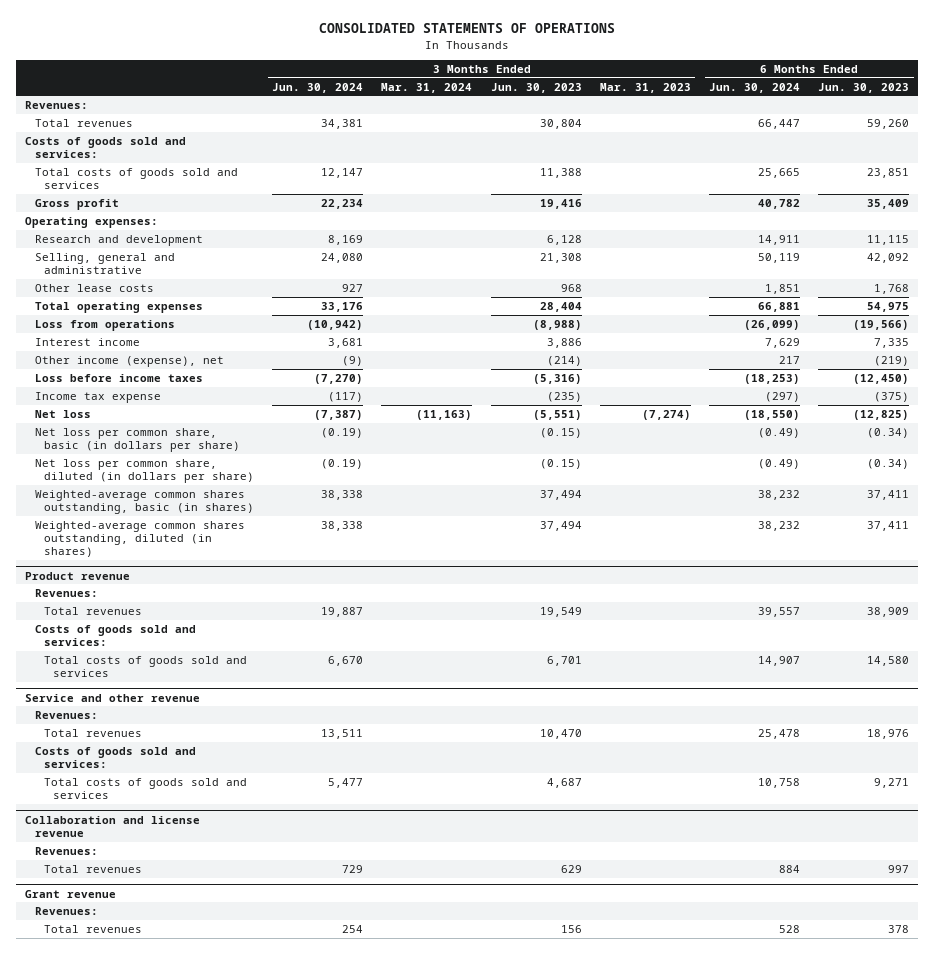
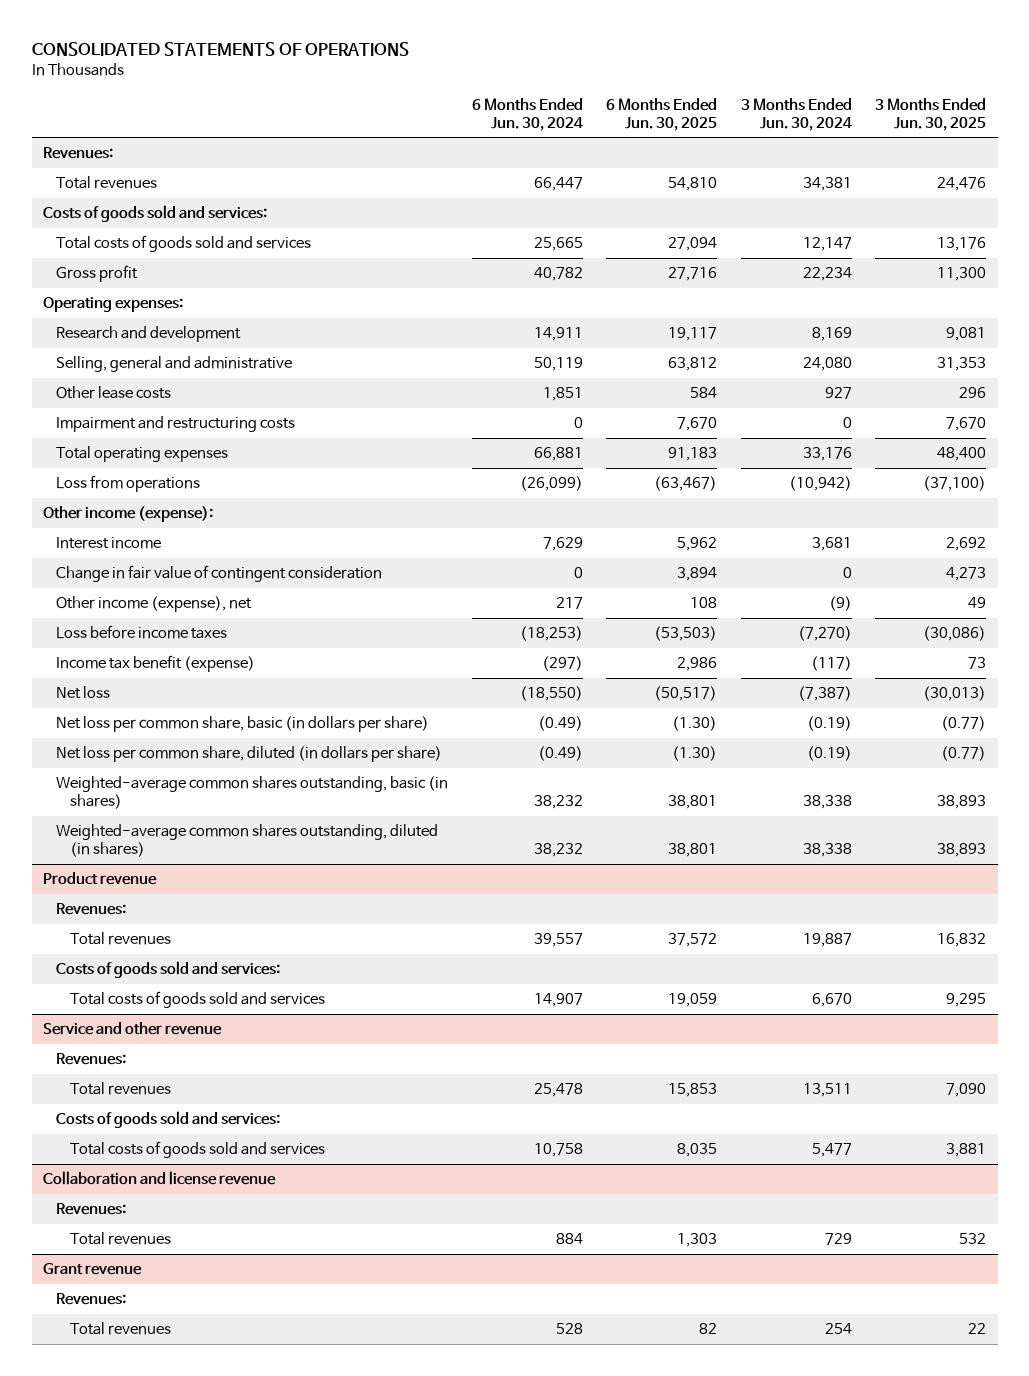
- | 3 Months Ended Jun. 30, 2024 | 3 Months Ended Mar. 31, 2024 | 3 Months Ended Jun. 30, 2023 | 3 Months Ended Mar. 31, 2023 | 6 Months Ended Jun. 30, 2024 | 6 Months Ended Jun. 30, 2023
+ | 6 Months Ended Jun. 30, 2024 | 6 Months Ended Jun. 30, 2025 | 3 Months Ended Jun. 30, 2024 | 3 Months Ended Jun. 30, 2025
+ Impairment and restructuring costs | 0 | 7,670 | 0 | 7,670
+ Other income (expense):
+ Change in fair value of contingent consideration | 0 | 3,894 | 0 | 4,273
- Income tax expense | (117) | | (235) | | (297) | (375)
+ Income tax benefit (expense) | (297) | 2,986 | (117) | 73

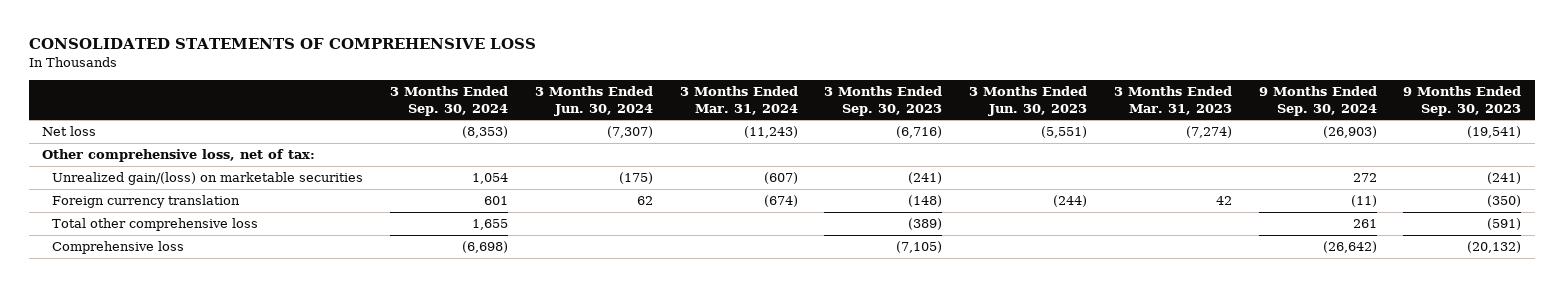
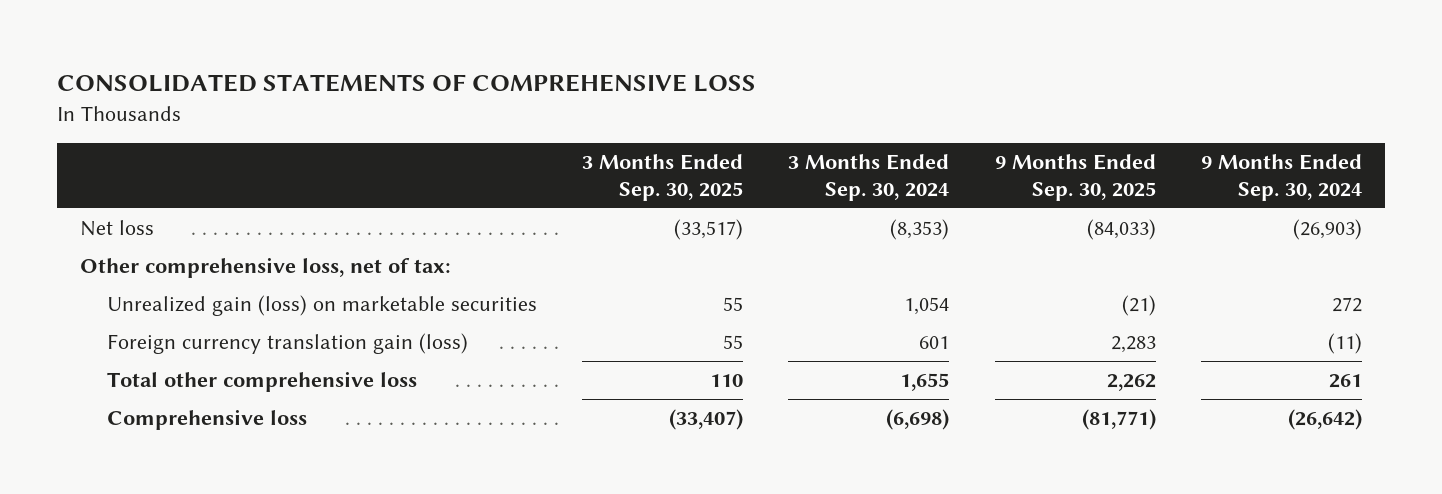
- | 3 Months Ended Sep. 30, 2024 | 3 Months Ended Jun. 30, 2024 | 3 Months Ended Mar. 31, 2024 | 3 Months Ended Sep. 30, 2023 | 3 Months Ended Jun. 30, 2023 | 3 Months Ended Mar. 31, 2023 | 9 Months Ended Sep. 30, 2024 | 9 Months Ended Sep. 30, 2023
+ | 3 Months Ended Sep. 30, 2025 | 3 Months Ended Sep. 30, 2024 | 9 Months Ended Sep. 30, 2025 | 9 Months Ended Sep. 30, 2024
- Unrealized gain/(loss) on marketable securities | 1,054 | (175) | (607) | (241) | | | 272 | (241)
- Foreign currency translation | 601 | 62 | (674) | (148) | (244) | 42 | (11) | (350)
+ Unrealized gain (loss) on marketable securities | 55 | 1,054 | (21) | 272
+ Foreign currency translation gain (loss) | 55 | 601 | 2,283 | (11)

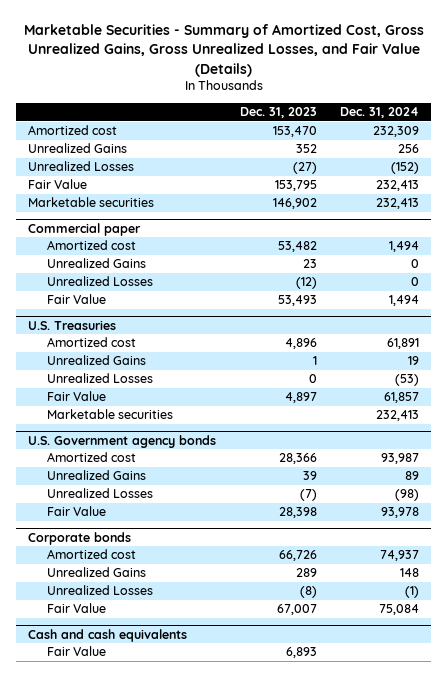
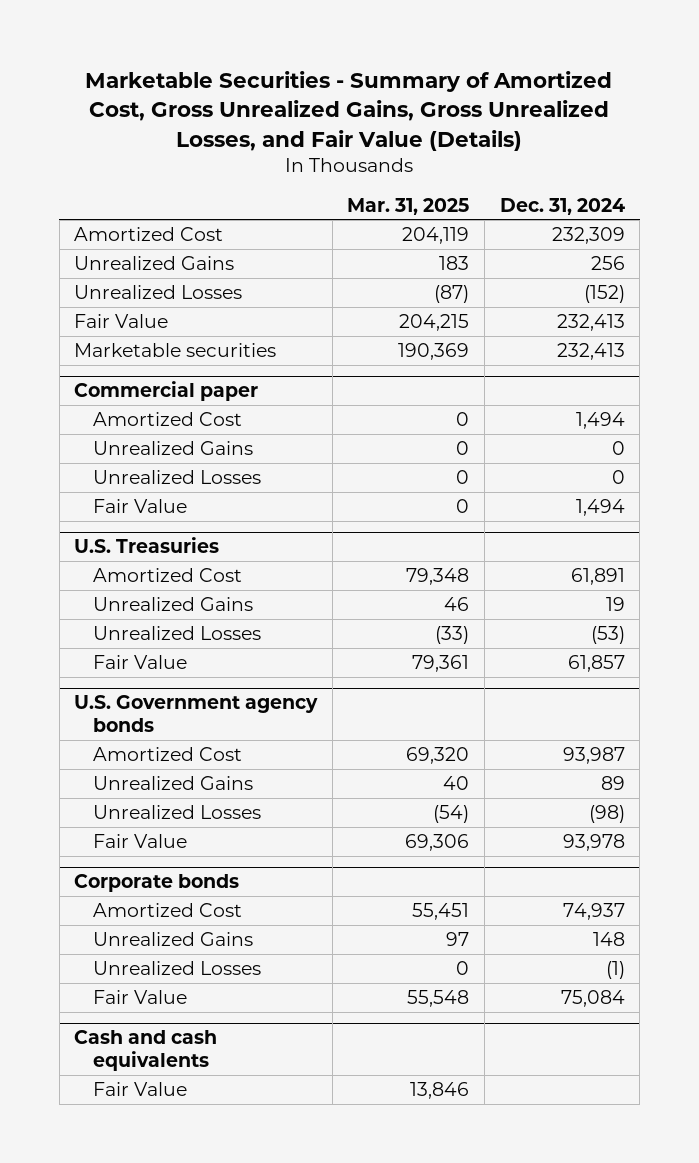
- | Dec. 31, 2023 | Dec. 31, 2024
+ | Mar. 31, 2025 | Dec. 31, 2024
- Amortized cost | 153,470 | 232,309
+ Amortized Cost | 204,119 | 232,309
@ Commercial paper
- Amortized cost | 53,482 | 1,494
+ Amortized Cost | 0 | 1,494
@ U.S. Treasuries
- Amortized cost | 4,896 | 61,891
+ Amortized Cost | 79,348 | 61,891
- Marketable securities | | 232,413
@ U.S. Government agency bonds
- Amortized cost | 28,366 | 93,987
+ Amortized Cost | 69,320 | 93,987
@ Corporate bonds
- Amortized cost | 66,726 | 74,937
+ Amortized Cost | 55,451 | 74,937

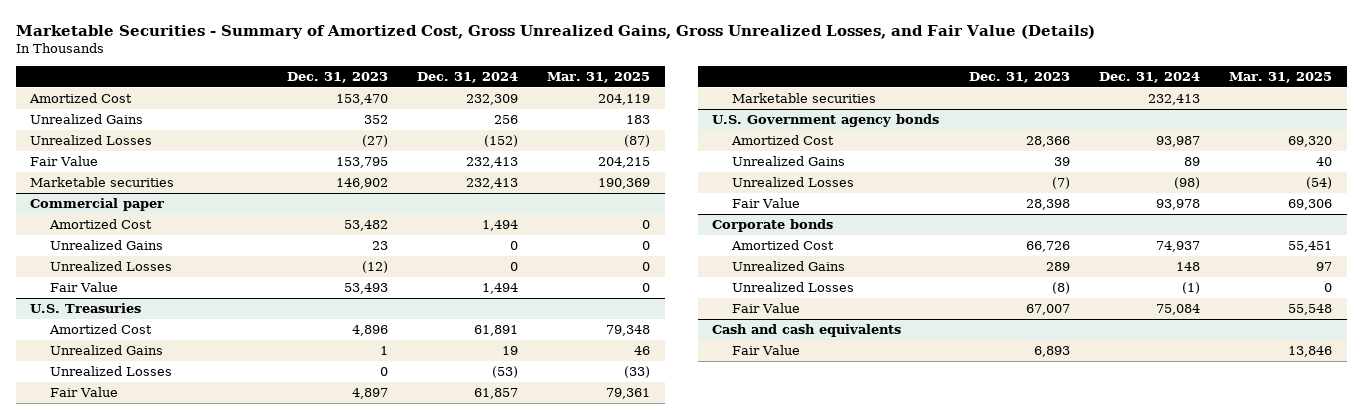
- | Mar. 31, 2025 | Dec. 31, 2024
+ | Dec. 31, 2023 | Dec. 31, 2024 | Mar. 31, 2025
@ U.S. Treasuries
+ Marketable securities | | 232,413 |

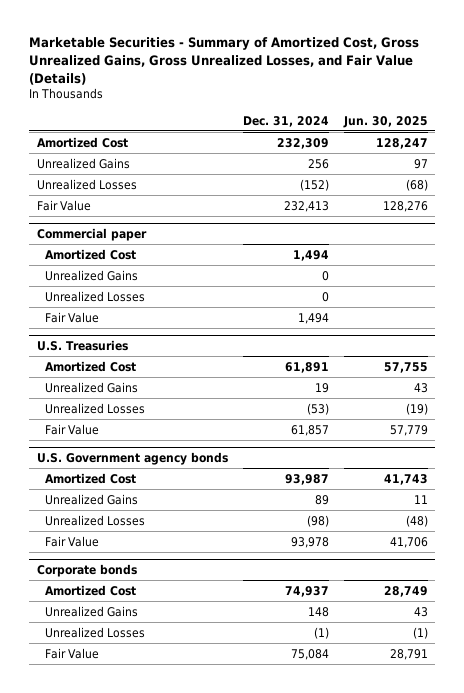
- | Dec. 31, 2023 | Dec. 31, 2024 | Mar. 31, 2025
+ | Dec. 31, 2024 | Jun. 30, 2025
- Marketable securities | 146,902 | 232,413 | 190,369
@ U.S. Treasuries
- Marketable securities | | 232,413 |
- Cash and cash equivalents
- Fair Value | 6,893 | | 13,846

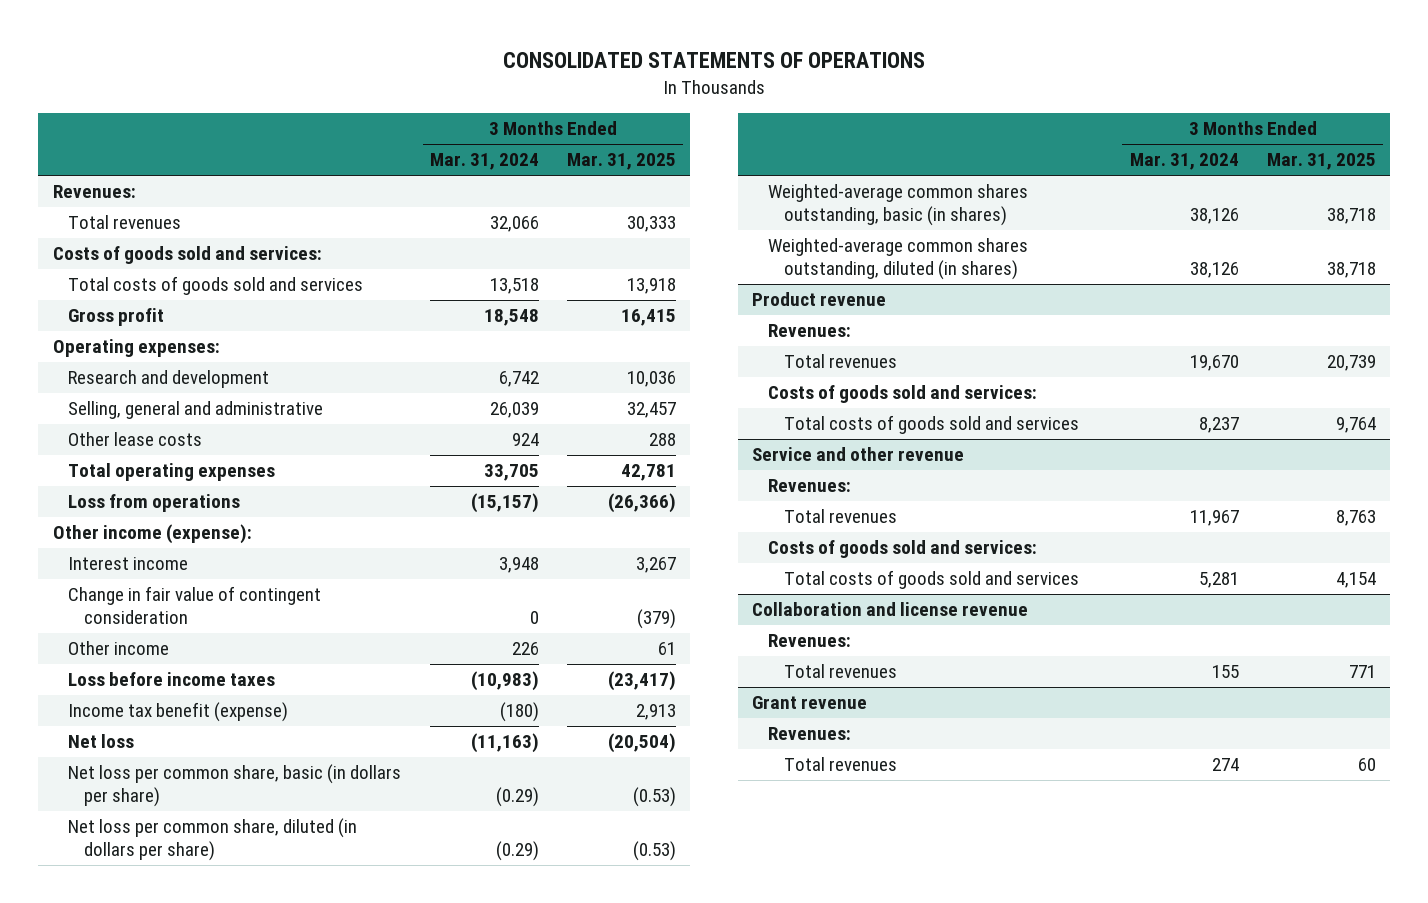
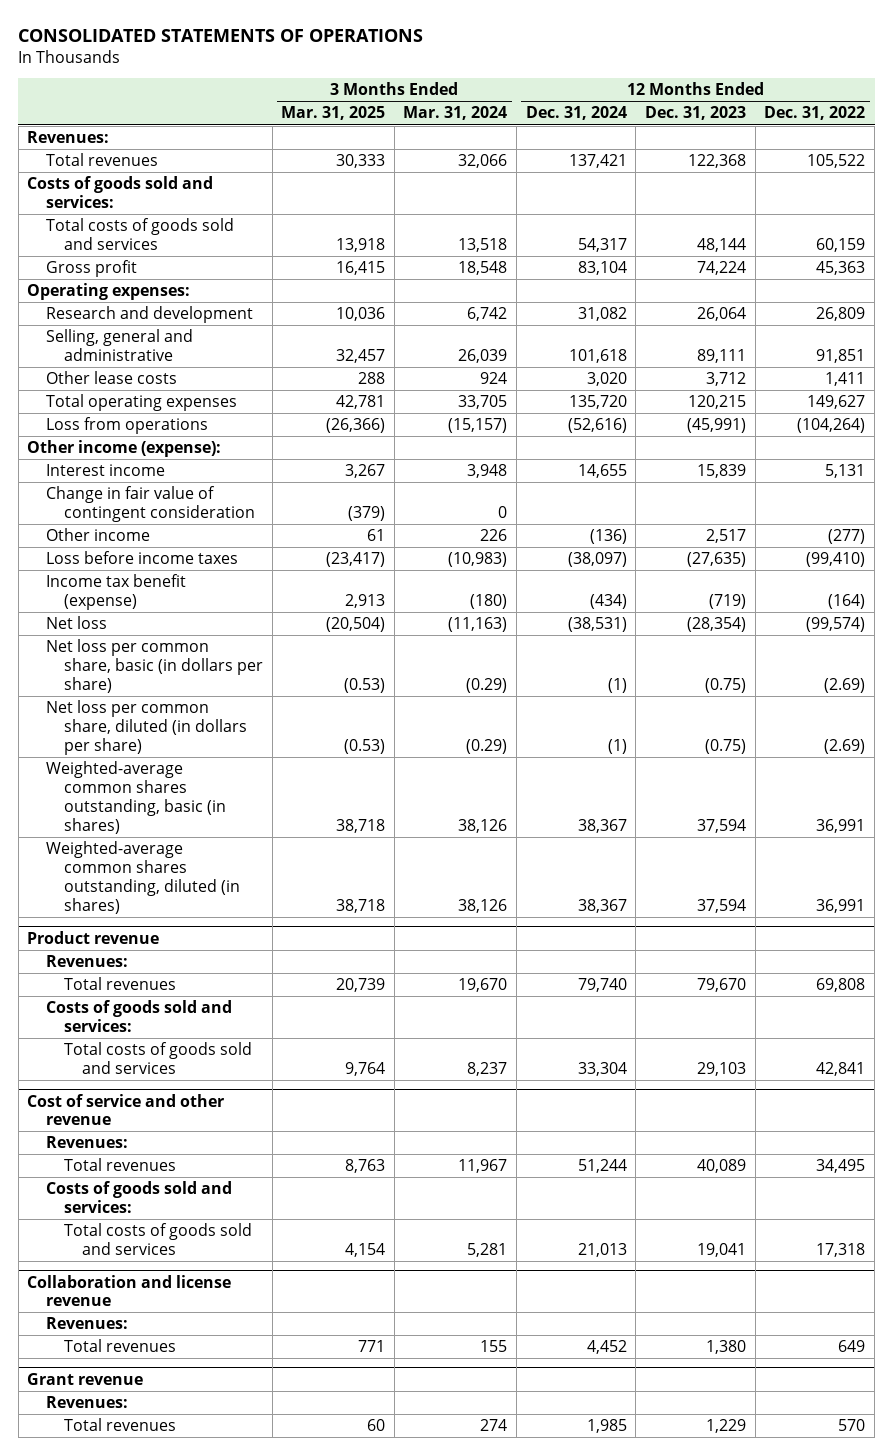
- | 3 Months Ended Mar. 31, 2024 | 3 Months Ended Mar. 31, 2025
+ | 3 Months Ended Mar. 31, 2025 | 3 Months Ended Mar. 31, 2024 | 12 Months Ended Dec. 31, 2024 | 12 Months Ended Dec. 31, 2023 | 12 Months Ended Dec. 31, 2022
- Service and other revenue
+ Cost of service and other revenue

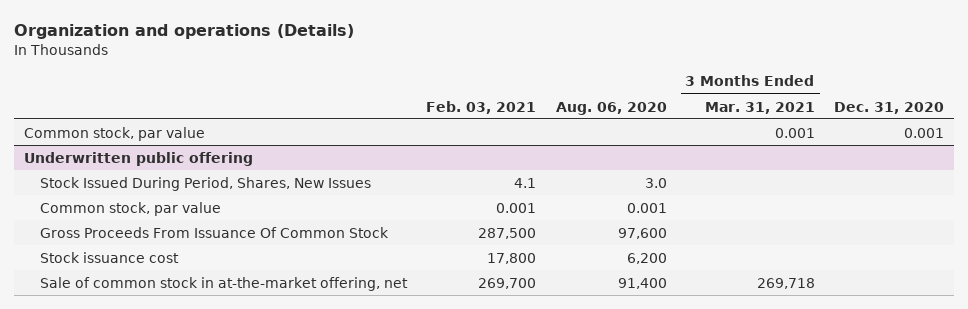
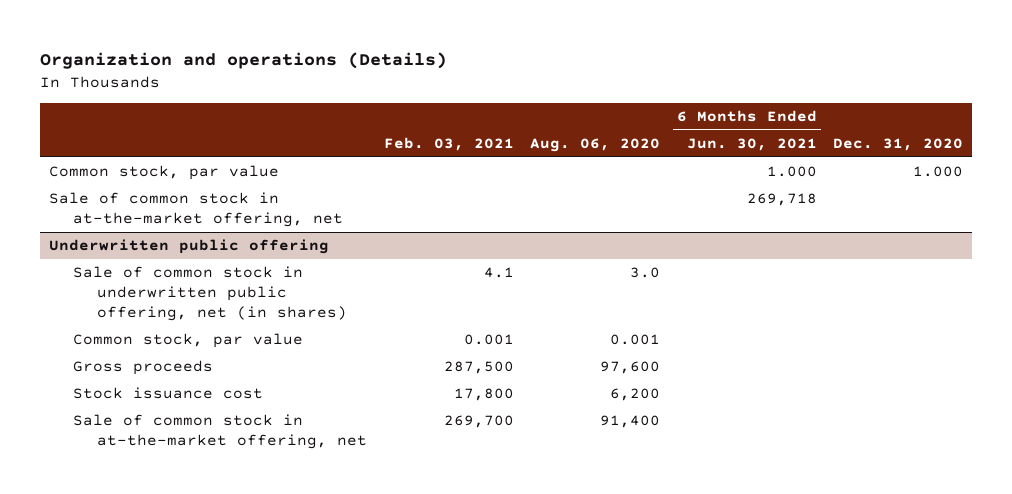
- | Feb. 03, 2021 | Aug. 06, 2020 | 3 Months Ended Mar. 31, 2021 | Dec. 31, 2020
+ | Feb. 03, 2021 | Aug. 06, 2020 | 6 Months Ended Jun. 30, 2021 | Dec. 31, 2020
- Common stock, par value | | | 0.001 | 0.001
+ Common stock, par value | | | 1.000 | 1.000
+ Sale of common stock in at-the-market offering, net | | | 269,718 |
@ Underwritten public offering
- Stock Issued During Period, Shares, New Issues | 4.1 | 3.0 | |
+ Sale of common stock in underwritten public offering, net (in shares) | 4.1 | 3.0 | |
- Gross Proceeds From Issuance Of Common Stock | 287,500 | 97,600 | |
+ Gross proceeds | 287,500 | 97,600 | |

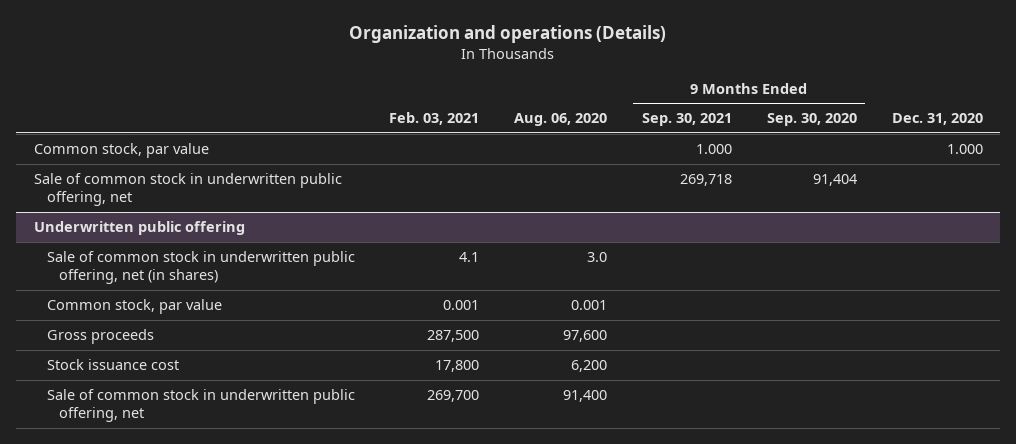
- | Feb. 03, 2021 | Aug. 06, 2020 | 6 Months Ended Jun. 30, 2021 | Dec. 31, 2020
+ | Feb. 03, 2021 | Aug. 06, 2020 | 9 Months Ended Sep. 30, 2021 | 9 Months Ended Sep. 30, 2020 | Dec. 31, 2020
- Sale of common stock in at-the-market offering, net | | | 269,718 |
+ Sale of common stock in underwritten public offering, net | | | 269,718 | 91,404 |
@ Underwritten public offering
- Sale of common stock in at-the-market offering, net | 269,700 | 91,400 | |
+ Sale of common stock in underwritten public offering, net | 269,700 | 91,400 | | |

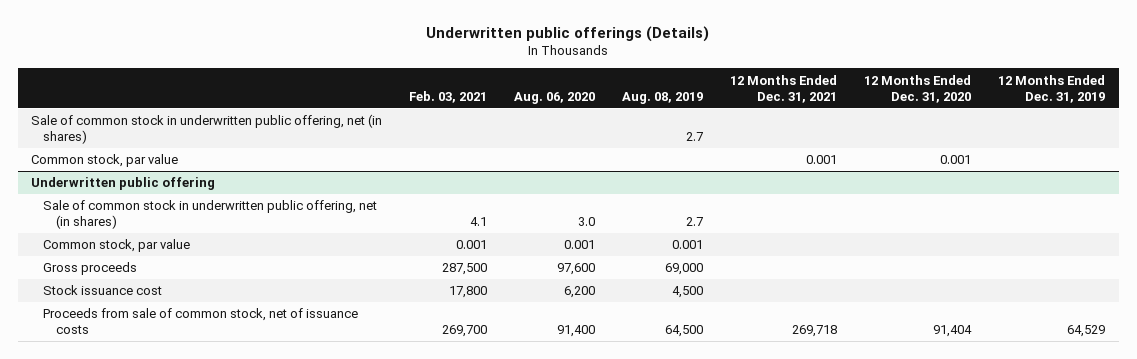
- Organization and operations (Details)
+ Underwritten public offerings (Details)
- | Feb. 03, 2021 | Aug. 06, 2020 | 9 Months Ended Sep. 30, 2021 | 9 Months Ended Sep. 30, 2020 | Dec. 31, 2020
+ | Feb. 03, 2021 | Aug. 06, 2020 | Aug. 08, 2019 | 12 Months Ended Dec. 31, 2021 | 12 Months Ended Dec. 31, 2020 | 12 Months Ended Dec. 31, 2019
+ Sale of common stock in underwritten public offering, net (in shares) | | | 2.7 | | |
- Sale of common stock in underwritten public offering, net | | | 269,718 | 91,404 |
@ Underwritten public offering
- Sale of common stock in underwritten public offering, net | 269,700 | 91,400 | | |
+ Proceeds from sale of common stock, net of issuance costs | 269,700 | 91,400 | 64,500 | 269,718 | 91,404 | 64,529

